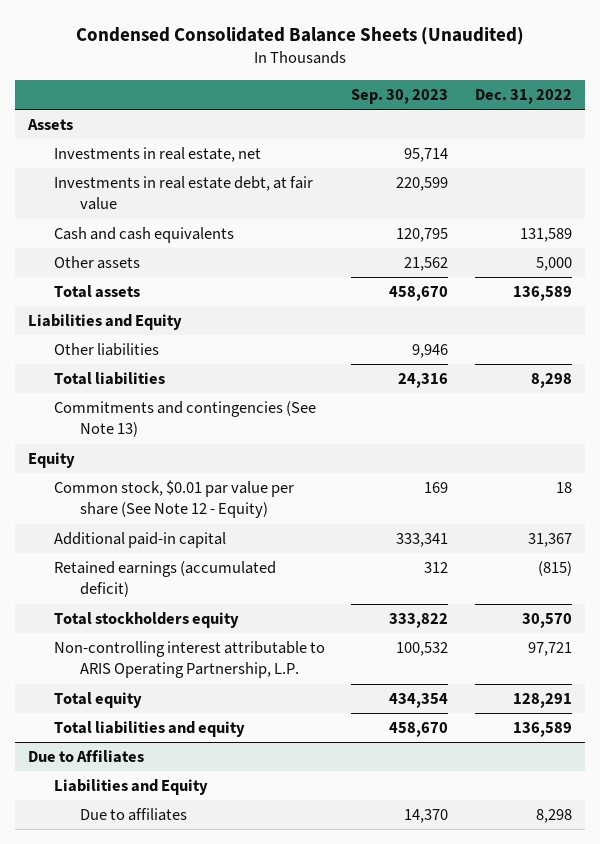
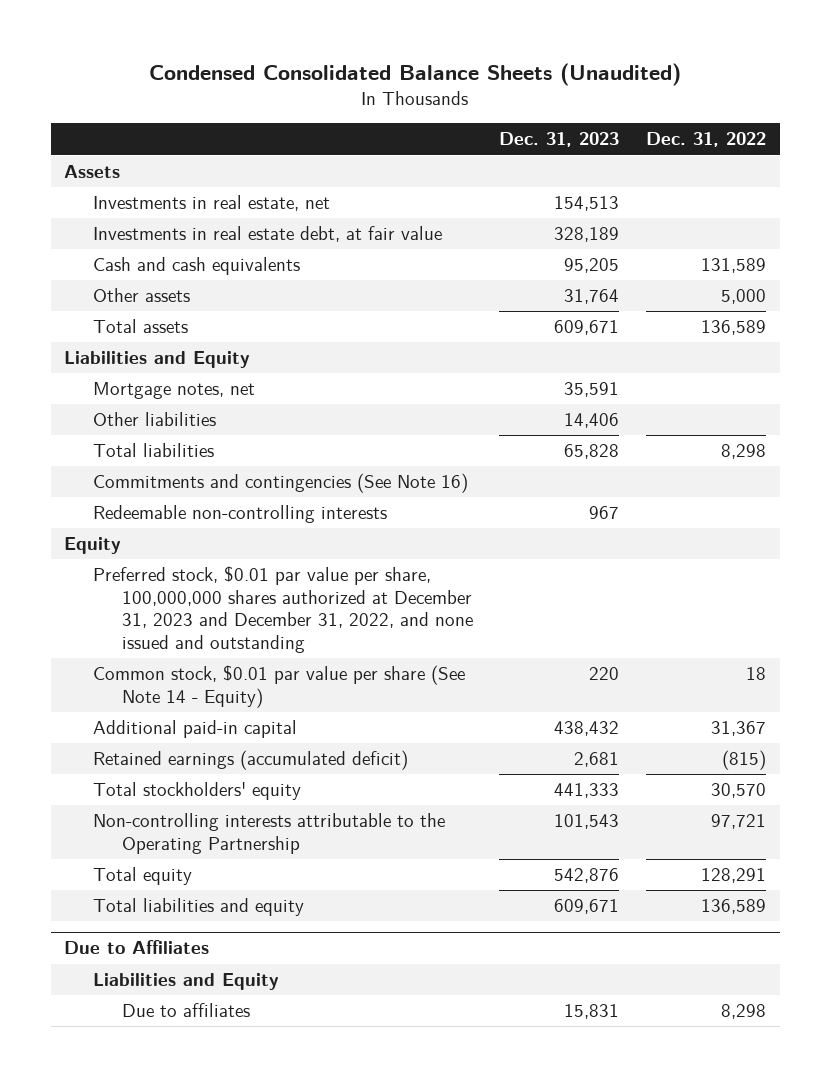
- | Sep. 30, 2023 | Dec. 31, 2022
+ | Dec. 31, 2023 | Dec. 31, 2022
+ Mortgage notes, net | 35,591 |
- Commitments and contingencies (See Note 13)
+ Commitments and contingencies (See Note 16)
+ Redeemable non-controlling interests | 967 |
- Common stock, $0.01 par value per share (See Note 12 - Equity) | 169 | 18
+ Preferred stock, $0.01 par value per share, 100,000,000 shares authorized at December 31, 2023 and December 31, 2022, and none issued and outstanding
+ Common stock, $0.01 par value per share (See Note 14 - Equity) | 220 | 18
- Total stockholders equity | 333,822 | 30,570
- Non-controlling interest attributable to ARIS Operating Partnership, L.P. | 100,532 | 97,721
+ Total stockholders' equity | 441,333 | 30,570
+ Non-controlling interests attributable to the Operating Partnership | 101,543 | 97,721

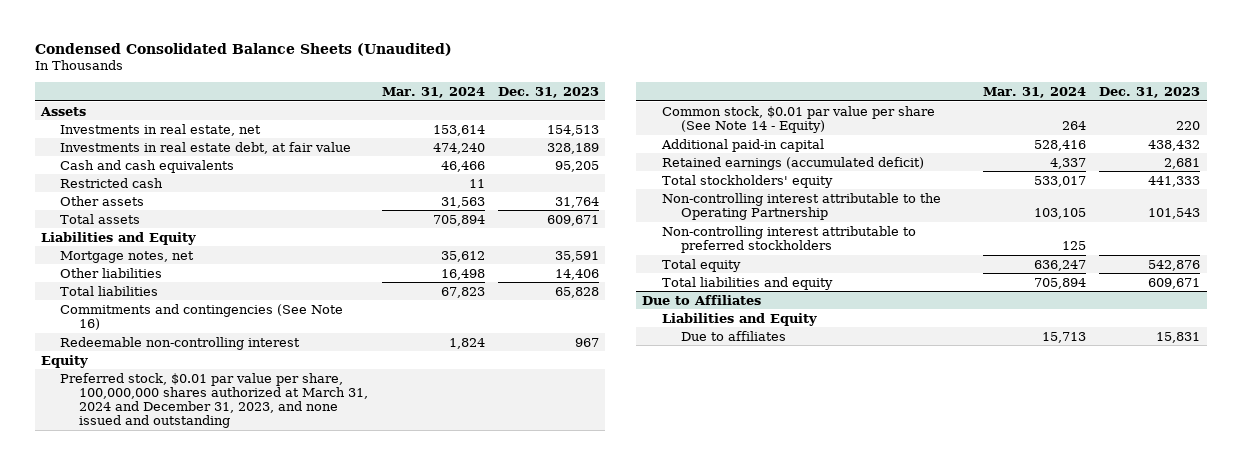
- | Dec. 31, 2023 | Dec. 31, 2022
+ | Mar. 31, 2024 | Dec. 31, 2023
+ Restricted cash | 11 |
- Redeemable non-controlling interests | 967 |
+ Redeemable non-controlling interest | 1,824 | 967
- Preferred stock, $0.01 par value per share, 100,000,000 shares authorized at December 31, 2023 and December 31, 2022, and none issued and outstanding
+ Preferred stock, $0.01 par value per share, 100,000,000 shares authorized at March 31, 2024 and December 31, 2023, and none issued and outstanding
- Non-controlling interests attributable to the Operating Partnership | 101,543 | 97,721
+ Non-controlling interest attributable to the Operating Partnership | 103,105 | 101,543
+ Non-controlling interest attributable to preferred stockholders | 125 |

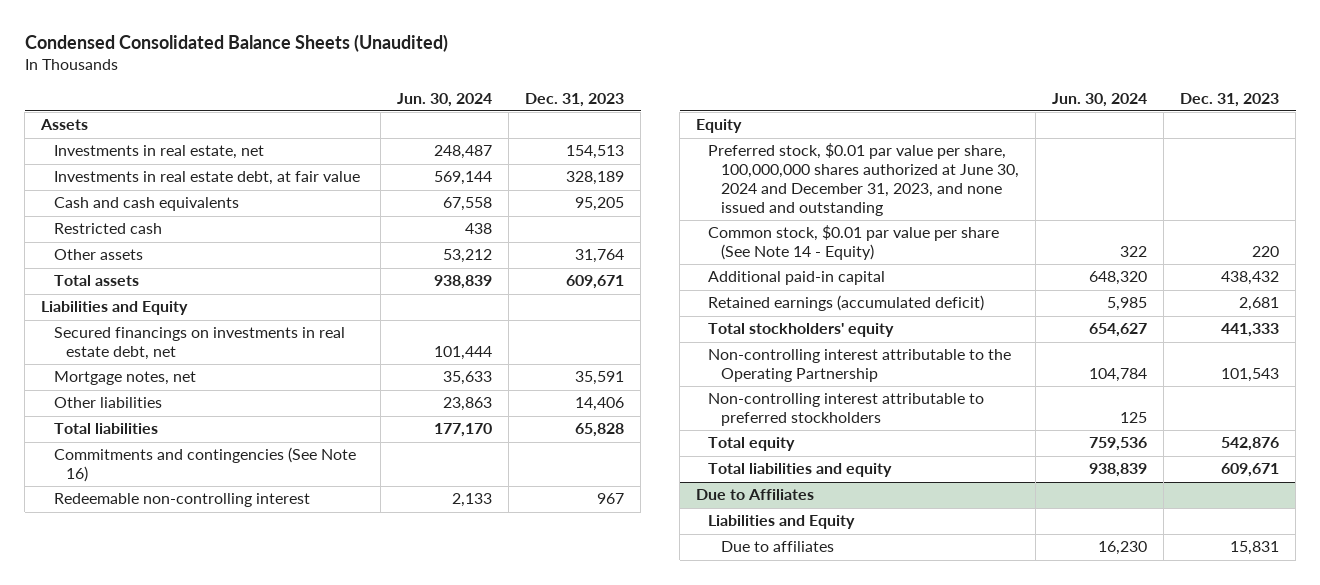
- | Mar. 31, 2024 | Dec. 31, 2023
+ | Jun. 30, 2024 | Dec. 31, 2023
+ Secured financings on investments in real estate debt, net | 101,444 |
- Preferred stock, $0.01 par value per share, 100,000,000 shares authorized at March 31, 2024 and December 31, 2023, and none issued and outstanding
+ Preferred stock, $0.01 par value per share, 100,000,000 shares authorized at June 30, 2024 and December 31, 2023, and none issued and outstanding

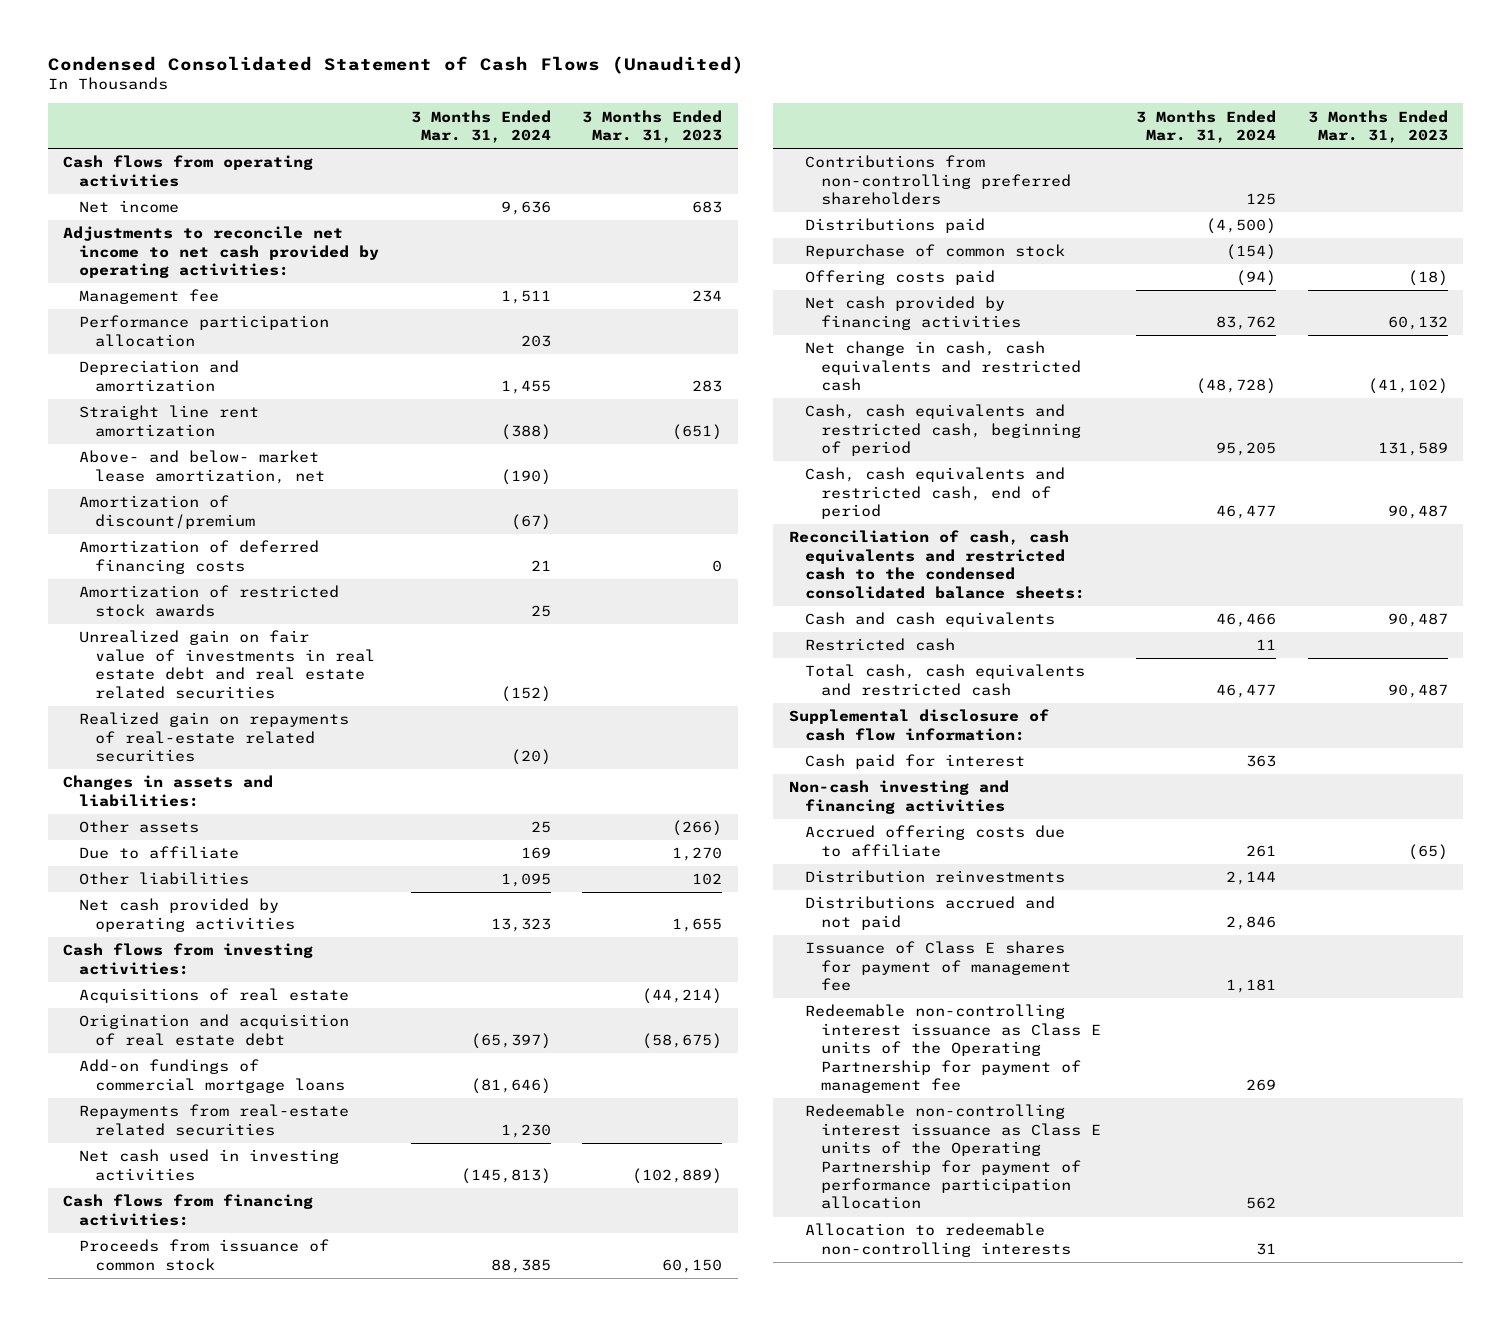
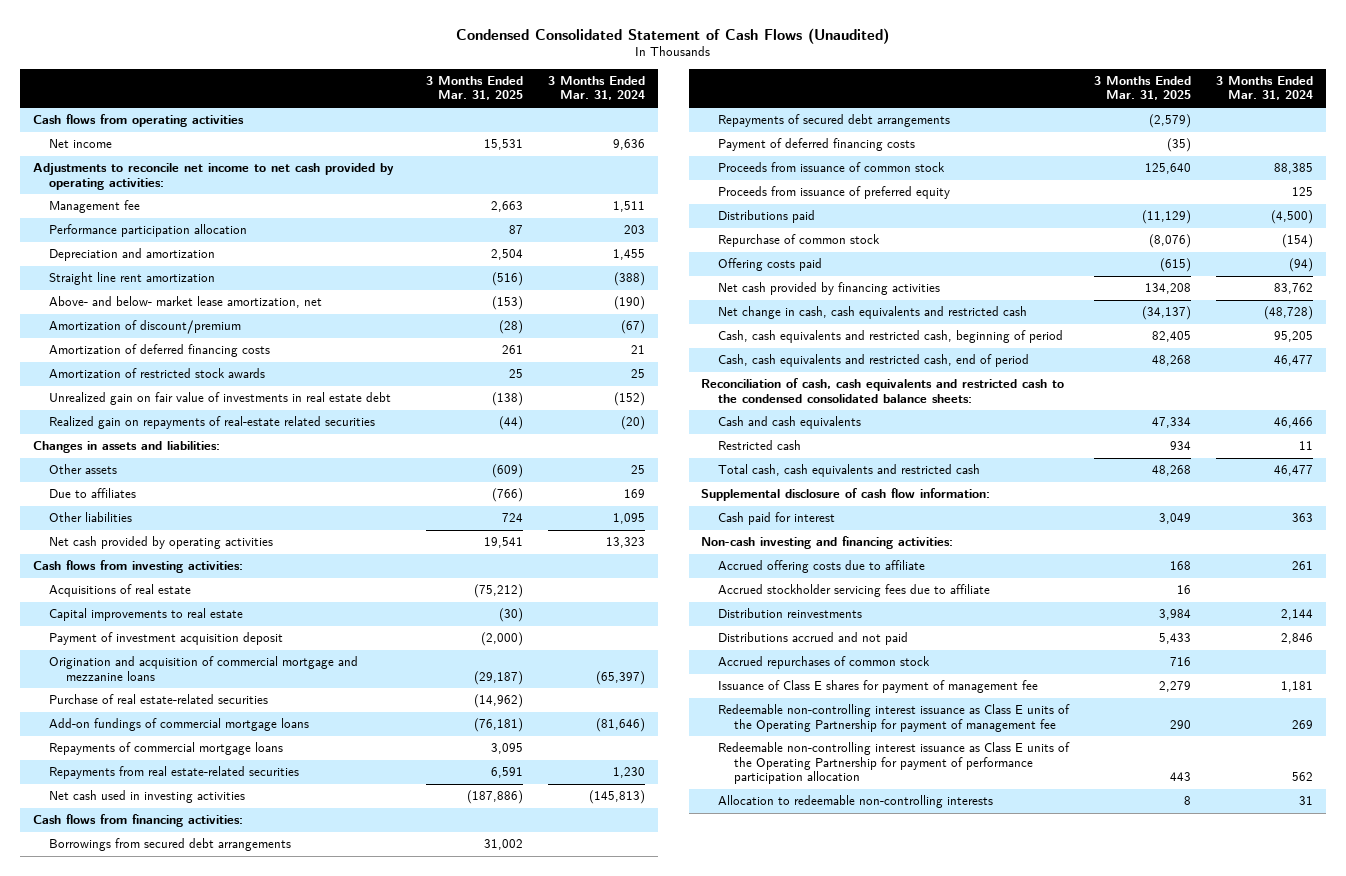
- | 3 Months Ended Mar. 31, 2024 | 3 Months Ended Mar. 31, 2023
+ | 3 Months Ended Mar. 31, 2025 | 3 Months Ended Mar. 31, 2024
- Unrealized gain on fair value of investments in real estate debt and real estate related securities | (152) |
+ Unrealized gain on fair value of investments in real estate debt | (138) | (152)
- Due to affiliate | 169 | 1,270
+ Due to affiliates | (766) | 169
- Origination and acquisition of real estate debt | (65,397) | (58,675)
+ Capital improvements to real estate | (30) |
+ Payment of investment acquisition deposit | (2,000) |
+ Origination and acquisition of commercial mortgage and mezzanine loans | (29,187) | (65,397)
+ Purchase of real estate-related securities | (14,962) |
- Repayments from real-estate related securities | 1,230 |
+ Repayments of commercial mortgage loans | 3,095 |
+ Repayments from real estate-related securities | 6,591 | 1,230
+ Borrowings from secured debt arrangements | 31,002 |
+ Repayments of secured debt arrangements | (2,579) |
+ Payment of deferred financing costs | (35) |
- Contributions from non-controlling preferred shareholders | 125 |
+ Proceeds from issuance of preferred equity | | 125
- Non-cash investing and financing activities
+ Non-cash investing and financing activities:
+ Accrued stockholder servicing fees due to affiliate | 16 |
+ Accrued repurchases of common stock | 716 |

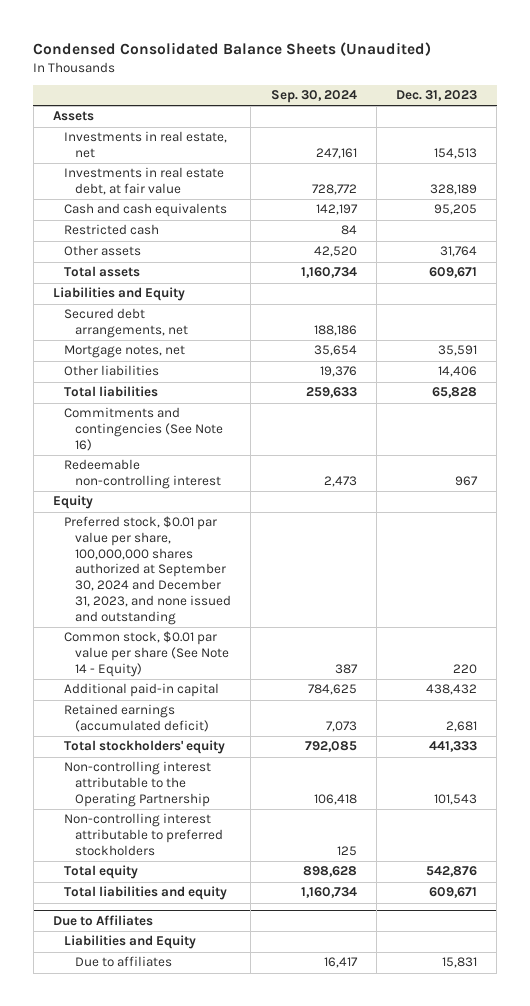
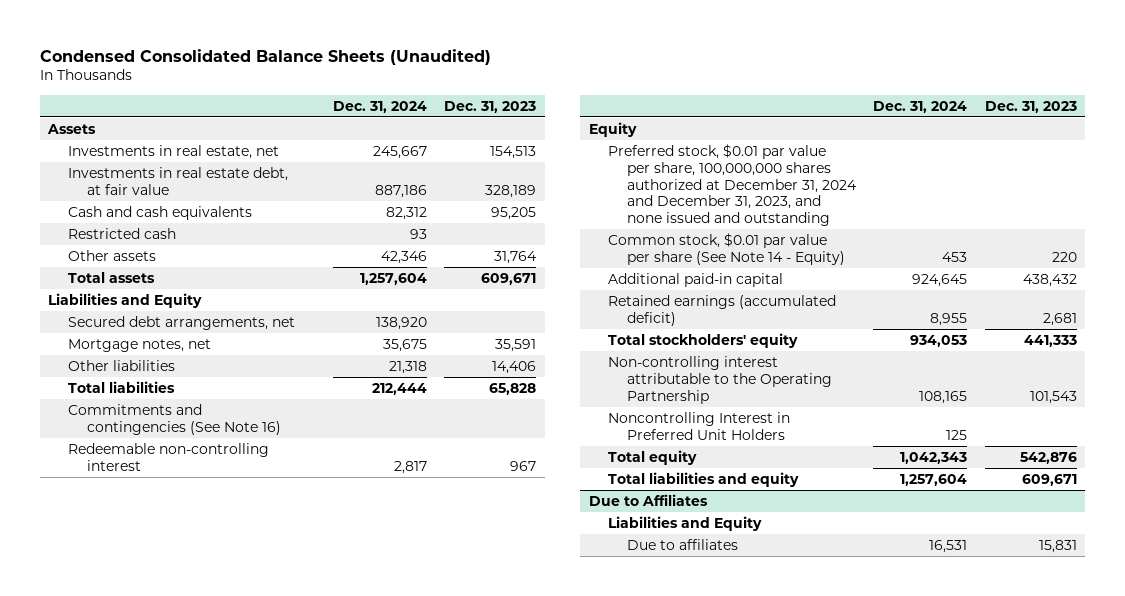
- | Sep. 30, 2024 | Dec. 31, 2023
+ | Dec. 31, 2024 | Dec. 31, 2023
- Preferred stock, $0.01 par value per share, 100,000,000 shares authorized at September 30, 2024 and December 31, 2023, and none issued and outstanding
+ Preferred stock, $0.01 par value per share, 100,000,000 shares authorized at December 31, 2024 and December 31, 2023, and none issued and outstanding
- Non-controlling interest attributable to preferred stockholders | 125 |
+ Noncontrolling Interest in Preferred Unit Holders | 125 |

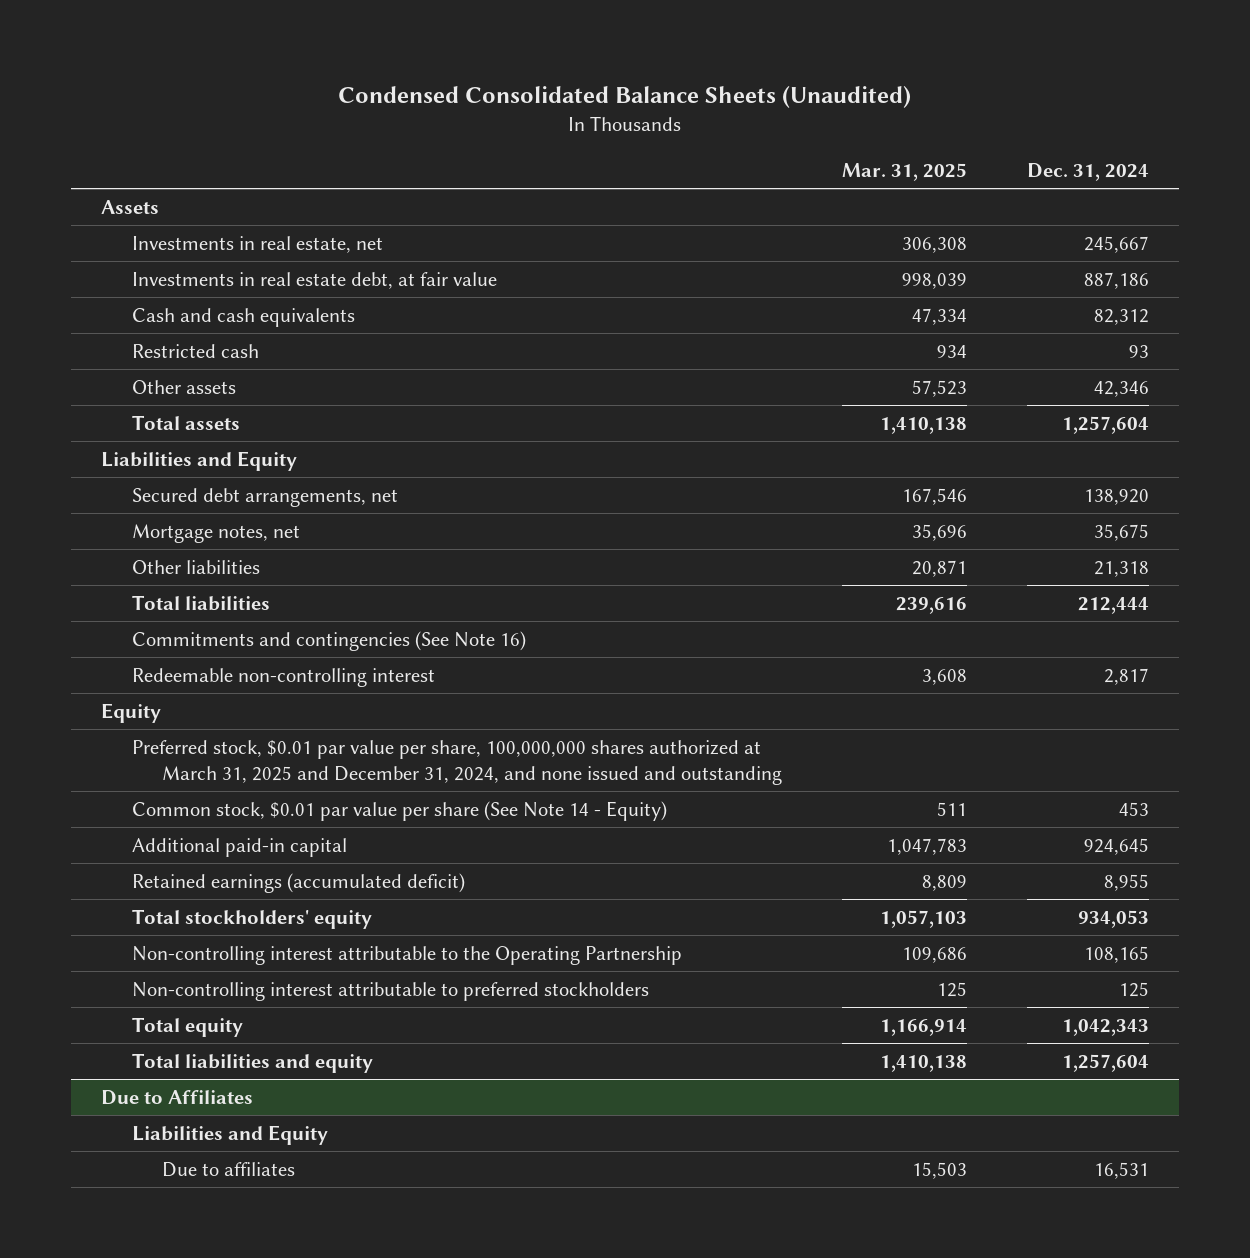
- | Dec. 31, 2024 | Dec. 31, 2023
+ | Mar. 31, 2025 | Dec. 31, 2024
- Preferred stock, $0.01 par value per share, 100,000,000 shares authorized at December 31, 2024 and December 31, 2023, and none issued and outstanding
+ Preferred stock, $0.01 par value per share, 100,000,000 shares authorized at March 31, 2025 and December 31, 2024, and none issued and outstanding
- Noncontrolling Interest in Preferred Unit Holders | 125 |
+ Non-controlling interest attributable to preferred stockholders | 125 | 125

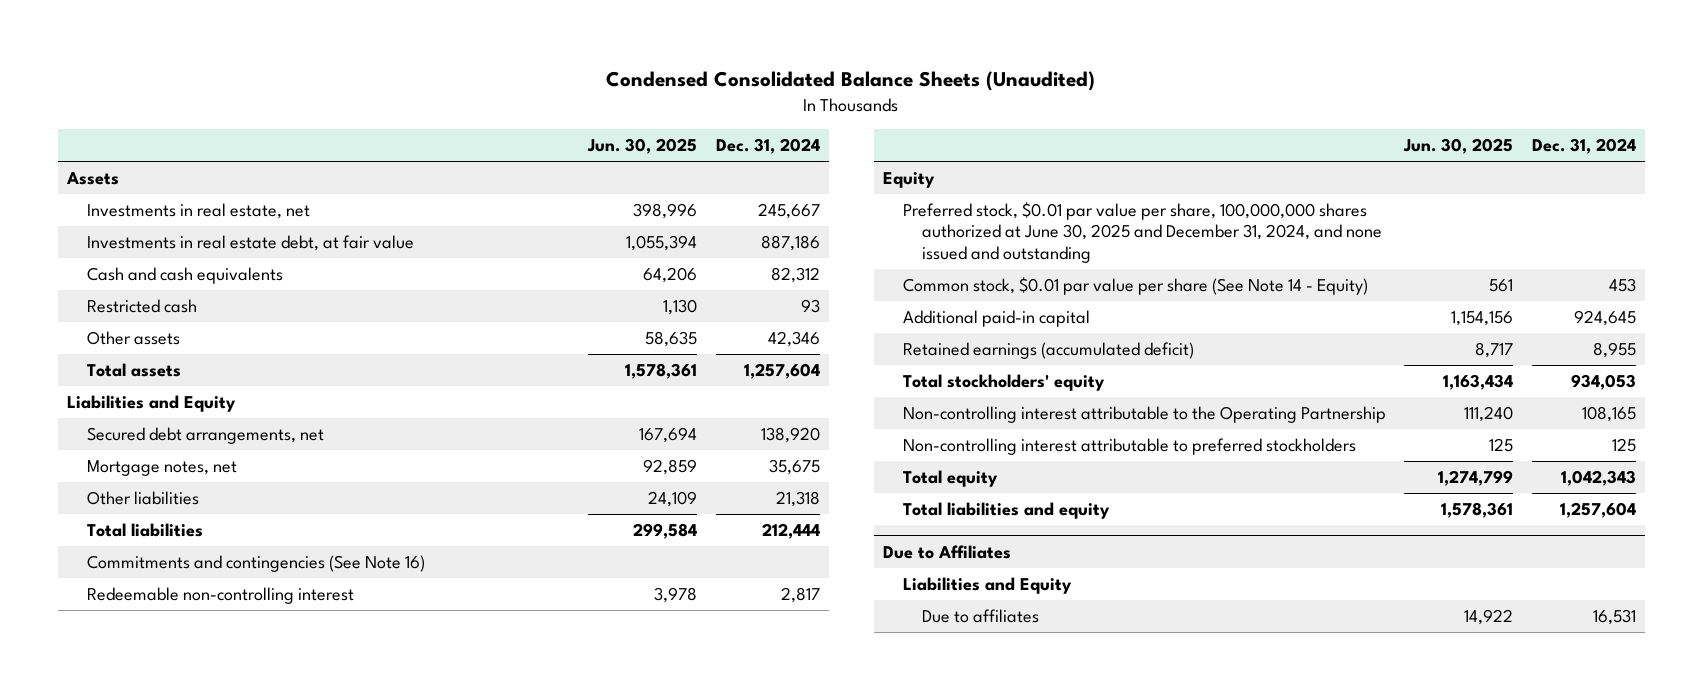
- | Mar. 31, 2025 | Dec. 31, 2024
+ | Jun. 30, 2025 | Dec. 31, 2024
- Preferred stock, $0.01 par value per share, 100,000,000 shares authorized at March 31, 2025 and December 31, 2024, and none issued and outstanding
+ Preferred stock, $0.01 par value per share, 100,000,000 shares authorized at June 30, 2025 and December 31, 2024, and none issued and outstanding

